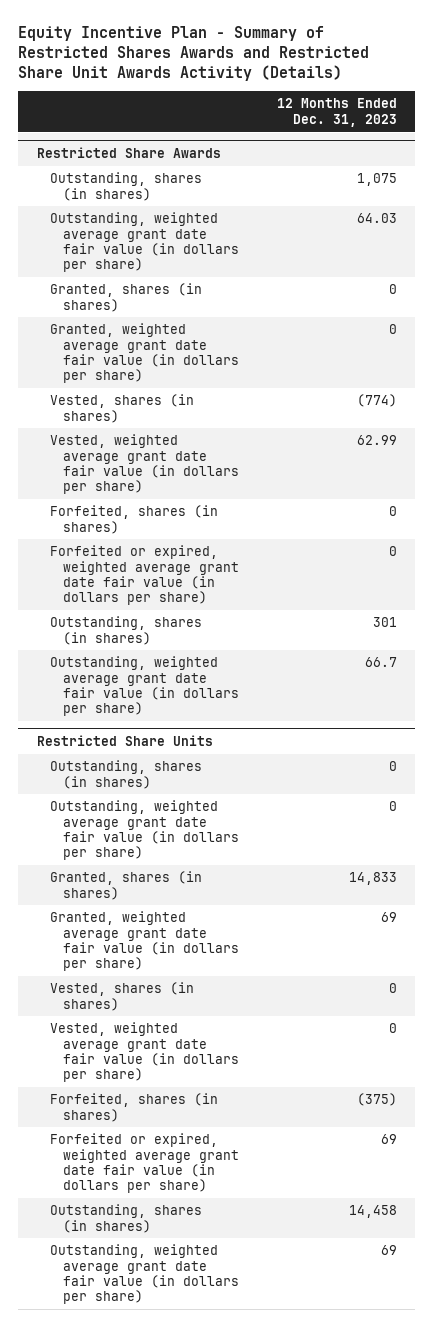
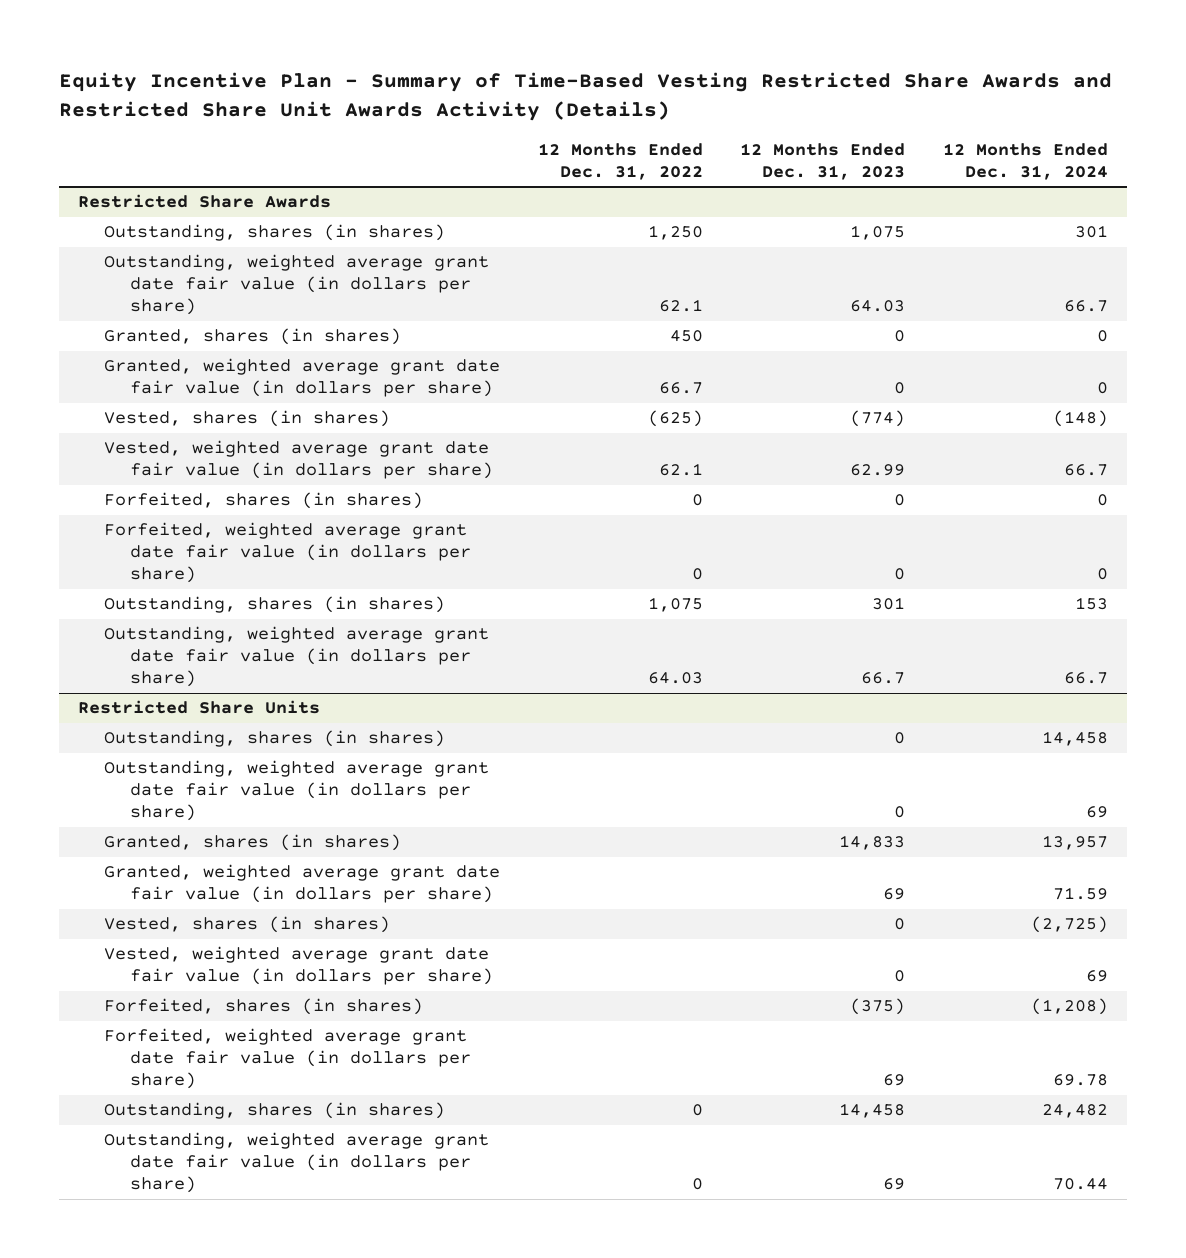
- Equity Incentive Plan - Summary of Restricted Shares Awards and Restricted Share Unit Awards Activity (Details)
+ Equity Incentive Plan - Summary of Time-Based Vesting Restricted Share Awards and Restricted Share Unit Awards Activity (Details)
- | 12 Months Ended Dec. 31, 2023
+ | 12 Months Ended Dec. 31, 2022 | 12 Months Ended Dec. 31, 2023 | 12 Months Ended Dec. 31, 2024
@ Restricted Share Awards
- Forfeited or expired, weighted average grant date fair value (in dollars per share) | 0
+ Forfeited, weighted average grant date fair value (in dollars per share) | 0 | 0 | 0
@ Restricted Share Units
- Forfeited or expired, weighted average grant date fair value (in dollars per share) | 69
+ Forfeited, weighted average grant date fair value (in dollars per share) | | 69 | 69.78

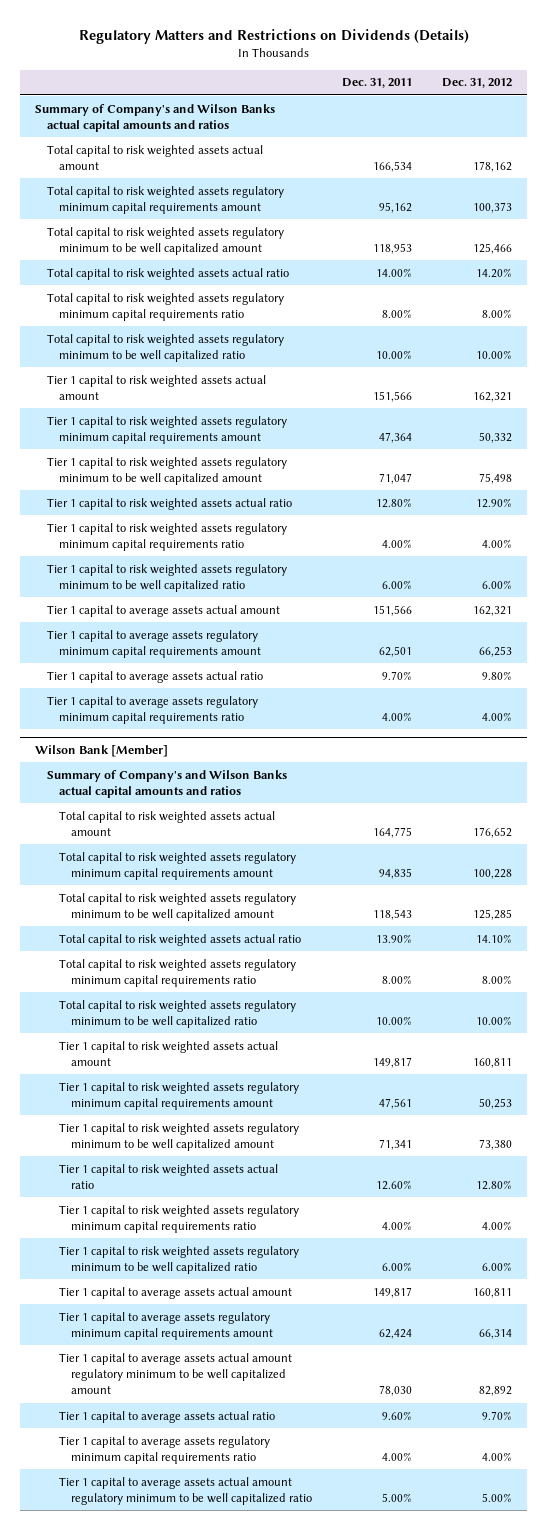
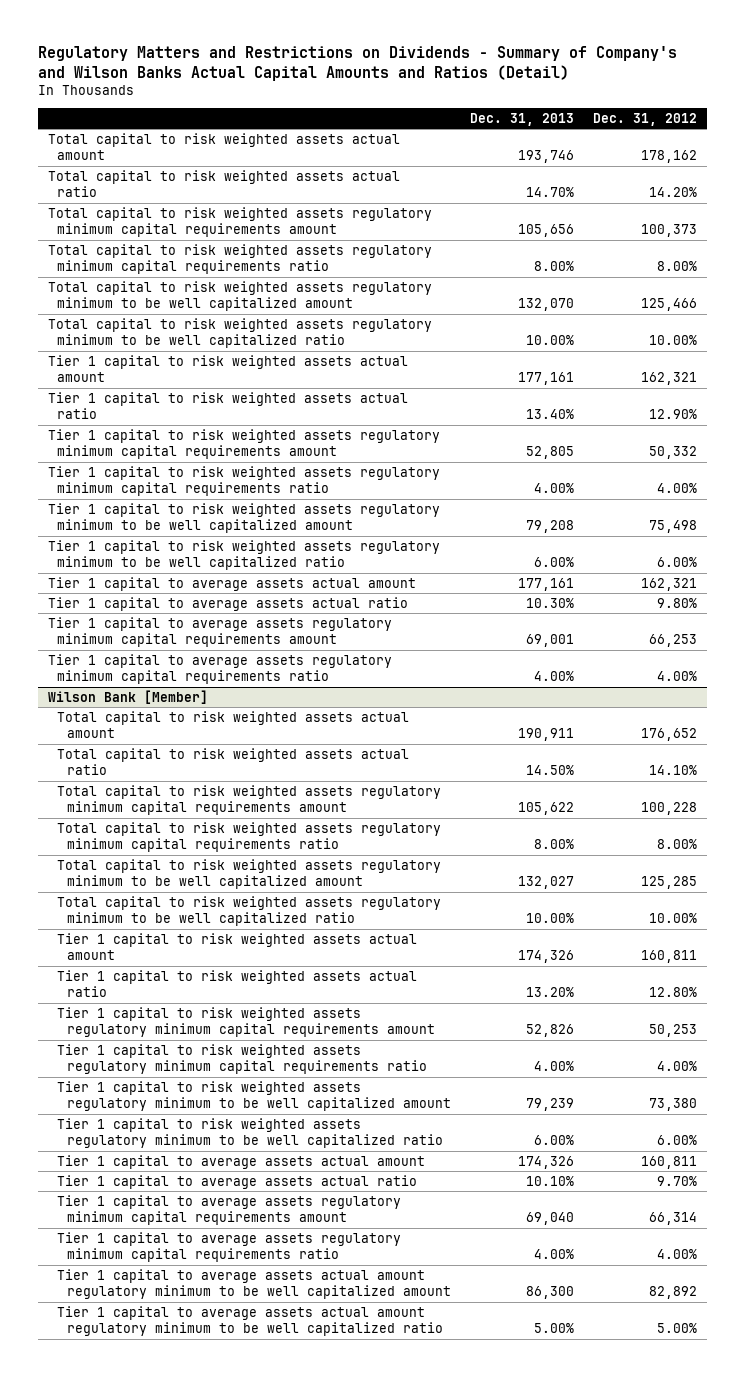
- Regulatory Matters and Restrictions on Dividends (Details)
+ Regulatory Matters and Restrictions on Dividends - Summary of Company's and Wilson Banks Actual Capital Amounts and Ratios (Detail)
- | Dec. 31, 2011 | Dec. 31, 2012
+ | Dec. 31, 2013 | Dec. 31, 2012
- Summary of Company's and Wilson Banks actual capital amounts and ratios
moved down: Total capital to risk weighted assets regulatory minimum capital requirements amount | 105,656 | 100,373
moved down: Total capital to risk weighted assets regulatory minimum to be well capitalized amount | 132,070 | 125,466
moved down: Tier 1 capital to risk weighted assets regulatory minimum capital requirements amount | 52,805 | 50,332
moved down: Tier 1 capital to risk weighted assets regulatory minimum to be well capitalized amount | 79,208 | 75,498
moved down: Tier 1 capital to average assets regulatory minimum capital requirements amount | 69,001 | 66,253
@ Wilson Bank [Member]
- Summary of Company's and Wilson Banks actual capital amounts and ratios
moved down: Total capital to risk weighted assets regulatory minimum capital requirements amount | 105,622 | 100,228
moved down: Total capital to risk weighted assets regulatory minimum to be well capitalized amount | 132,027 | 125,285
moved down: Tier 1 capital to risk weighted assets regulatory minimum capital requirements amount | 52,826 | 50,253
moved down: Tier 1 capital to risk weighted assets regulatory minimum to be well capitalized amount | 79,239 | 73,380
moved down: Tier 1 capital to average assets regulatory minimum capital requirements amount | 69,040 | 66,314
moved down: Tier 1 capital to average assets actual amount regulatory minimum to be well capitalized amount | 86,300 | 82,892

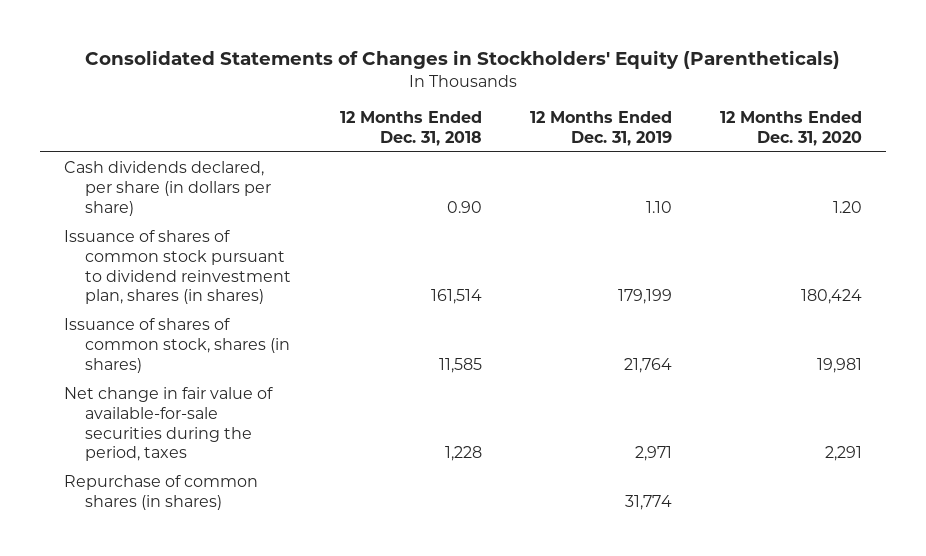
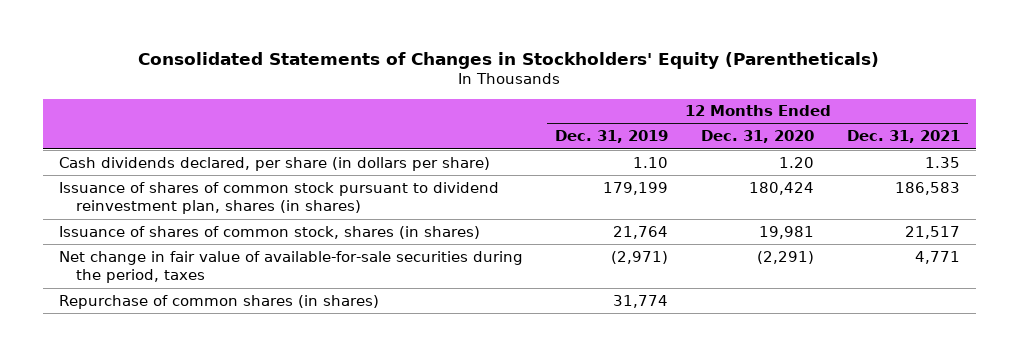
- | 12 Months Ended Dec. 31, 2018 | 12 Months Ended Dec. 31, 2019 | 12 Months Ended Dec. 31, 2020
+ | 12 Months Ended Dec. 31, 2019 | 12 Months Ended Dec. 31, 2020 | 12 Months Ended Dec. 31, 2021
- Net change in fair value of available-for-sale securities during the period, taxes | 1,228 | 2,971 | 2,291
+ Net change in fair value of available-for-sale securities during the period, taxes | (2,971) | (2,291) | 4,771

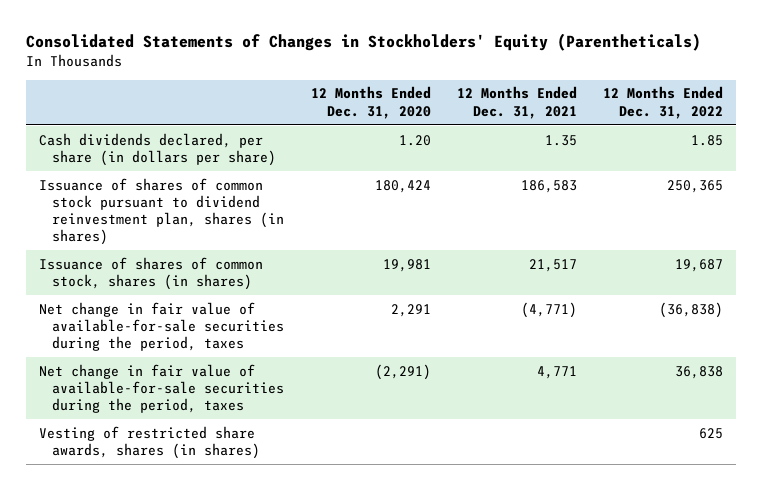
- | 12 Months Ended Dec. 31, 2019 | 12 Months Ended Dec. 31, 2020 | 12 Months Ended Dec. 31, 2021
+ | 12 Months Ended Dec. 31, 2020 | 12 Months Ended Dec. 31, 2021 | 12 Months Ended Dec. 31, 2022
+ Net change in fair value of available-for-sale securities during the period, taxes | 2,291 | (4,771) | (36,838)
- Repurchase of common shares (in shares) | 31,774 | |
+ Vesting of restricted share awards, shares (in shares) | | | 625

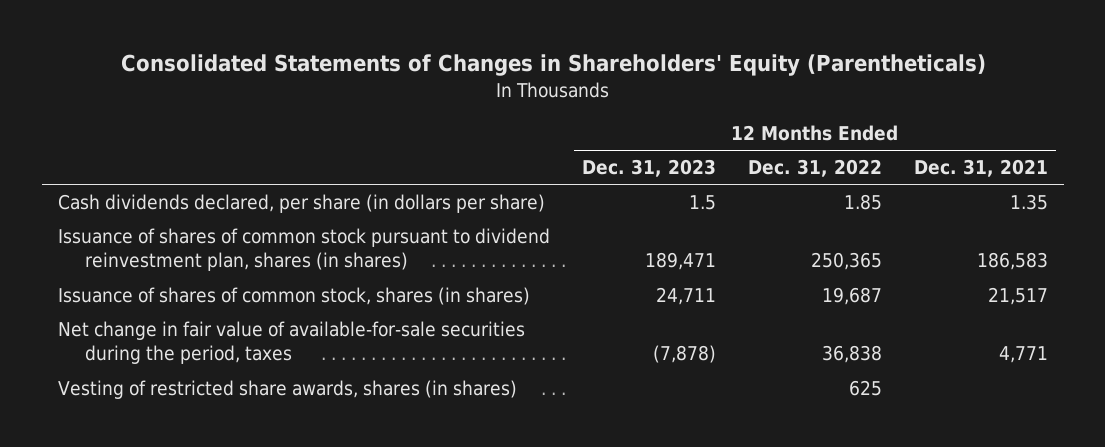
- Consolidated Statements of Changes in Stockholders' Equity (Parentheticals)
+ Consolidated Statements of Changes in Shareholders' Equity (Parentheticals)
- | 12 Months Ended Dec. 31, 2020 | 12 Months Ended Dec. 31, 2021 | 12 Months Ended Dec. 31, 2022
+ | 12 Months Ended Dec. 31, 2023 | 12 Months Ended Dec. 31, 2022 | 12 Months Ended Dec. 31, 2021
- Net change in fair value of available-for-sale securities during the period, taxes | 2,291 | (4,771) | (36,838)

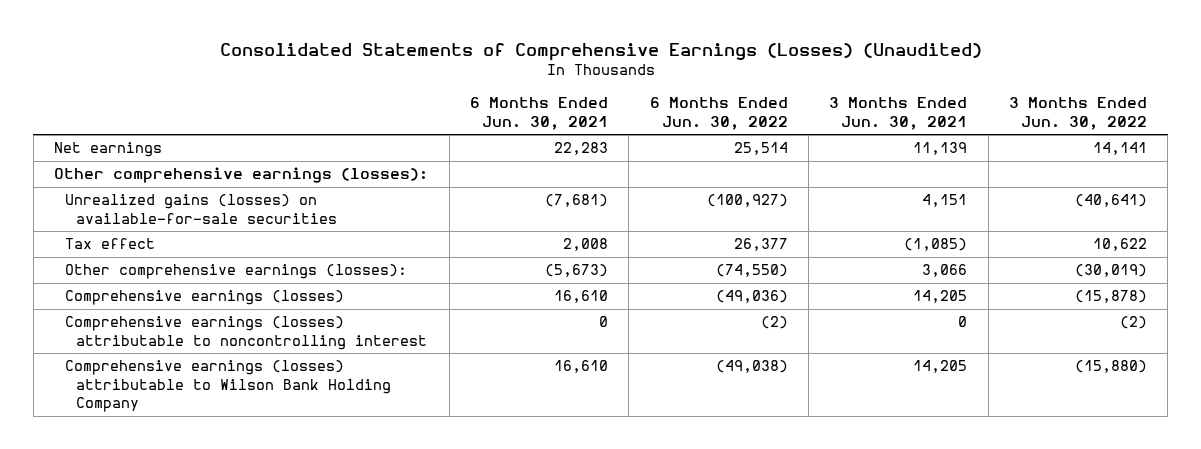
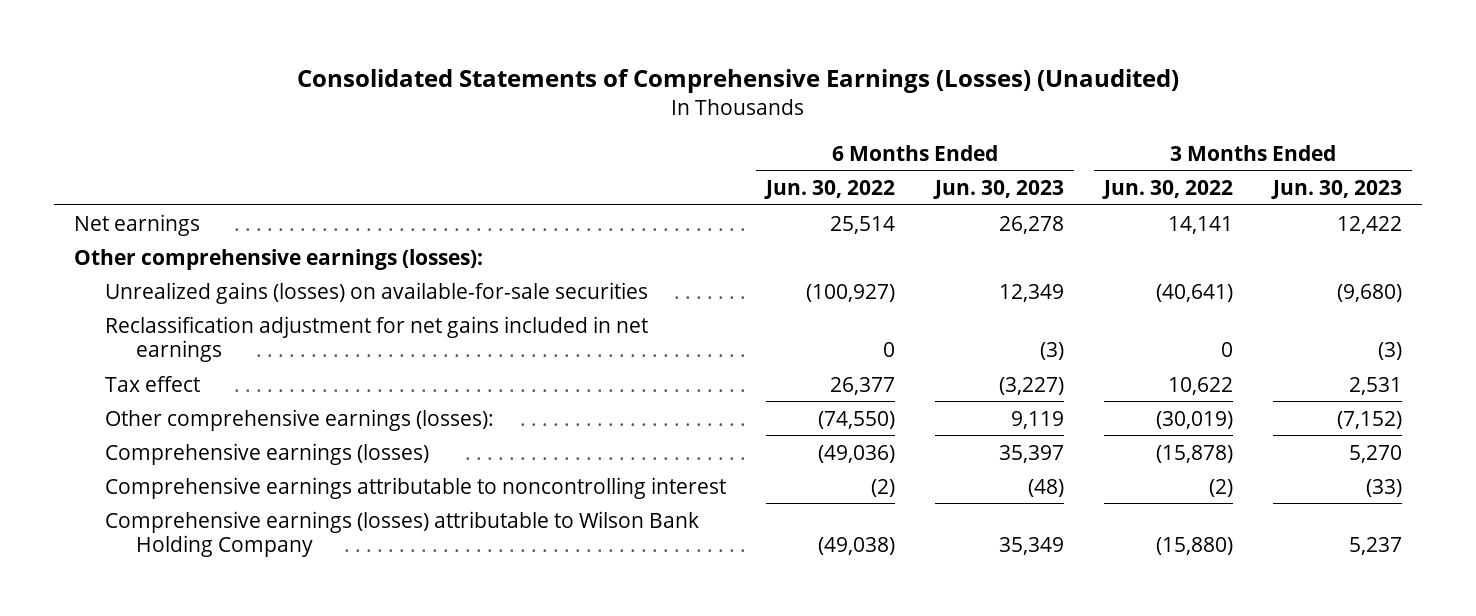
- | 6 Months Ended Jun. 30, 2021 | 6 Months Ended Jun. 30, 2022 | 3 Months Ended Jun. 30, 2021 | 3 Months Ended Jun. 30, 2022
+ | 6 Months Ended Jun. 30, 2022 | 6 Months Ended Jun. 30, 2023 | 3 Months Ended Jun. 30, 2022 | 3 Months Ended Jun. 30, 2023
+ Reclassification adjustment for net gains included in net earnings | 0 | (3) | 0 | (3)
- Comprehensive earnings (losses) attributable to noncontrolling interest | 0 | (2) | 0 | (2)
+ Comprehensive earnings attributable to noncontrolling interest | (2) | (48) | (2) | (33)

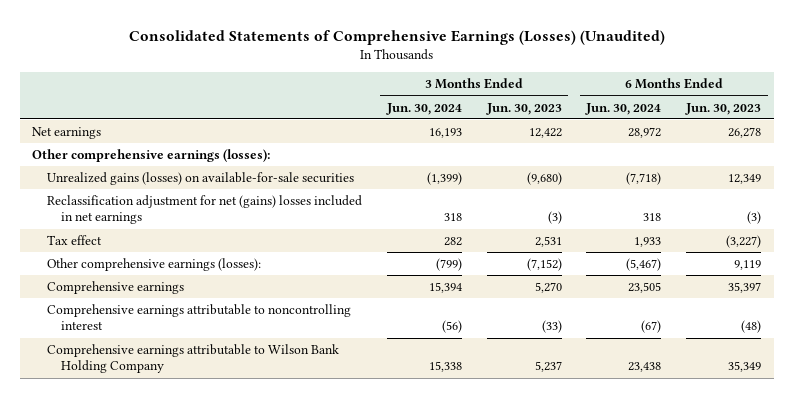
- | 6 Months Ended Jun. 30, 2022 | 6 Months Ended Jun. 30, 2023 | 3 Months Ended Jun. 30, 2022 | 3 Months Ended Jun. 30, 2023
+ | 3 Months Ended Jun. 30, 2024 | 3 Months Ended Jun. 30, 2023 | 6 Months Ended Jun. 30, 2024 | 6 Months Ended Jun. 30, 2023
- Reclassification adjustment for net gains included in net earnings | 0 | (3) | 0 | (3)
+ Reclassification adjustment for net (gains) losses included in net earnings | 318 | (3) | 318 | (3)
- Comprehensive earnings (losses) | (49,036) | 35,397 | (15,878) | 5,270
+ Comprehensive earnings | 15,394 | 5,270 | 23,505 | 35,397
- Comprehensive earnings (losses) attributable to Wilson Bank Holding Company | (49,038) | 35,349 | (15,880) | 5,237
+ Comprehensive earnings attributable to Wilson Bank Holding Company | 15,338 | 5,237 | 23,438 | 35,349

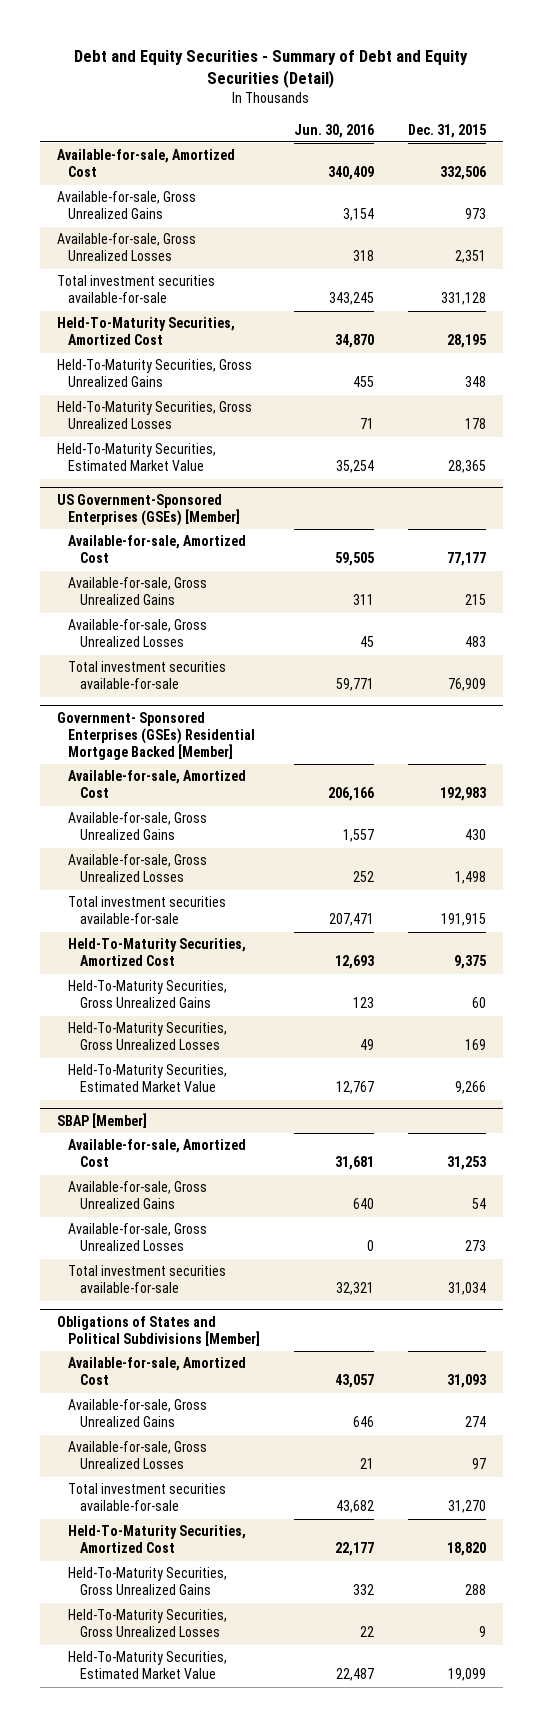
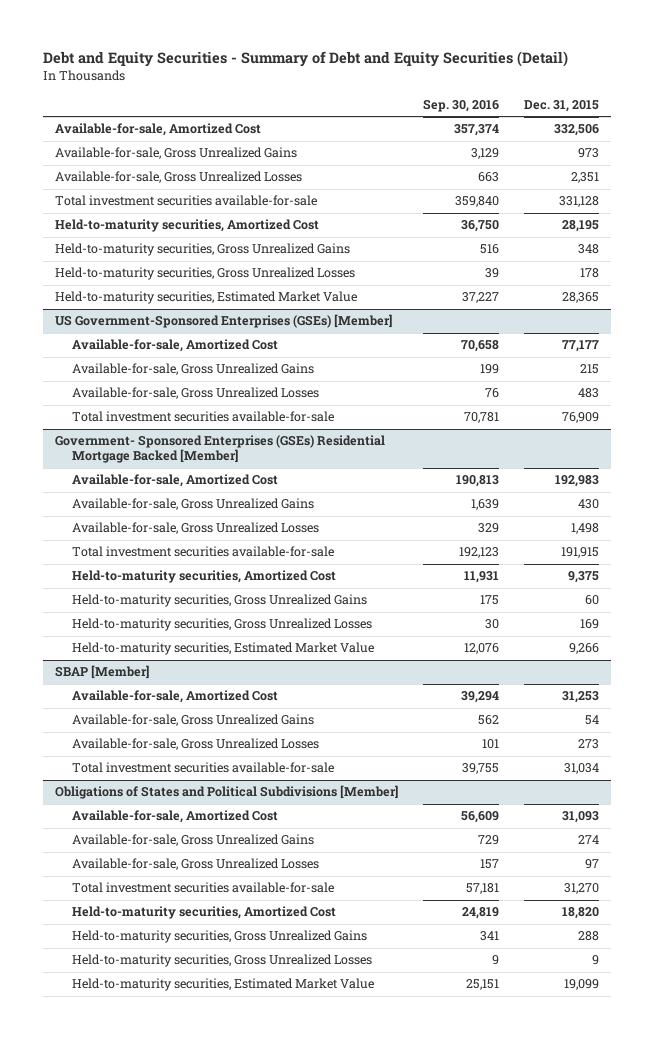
- | Jun. 30, 2016 | Dec. 31, 2015
+ | Sep. 30, 2016 | Dec. 31, 2015
- Held-To-Maturity Securities, Amortized Cost | 34,870 | 28,195
- Held-To-Maturity Securities, Gross Unrealized Gains | 455 | 348
- Held-To-Maturity Securities, Gross Unrealized Losses | 71 | 178
- Held-To-Maturity Securities, Estimated Market Value | 35,254 | 28,365
+ Held-to-maturity securities, Amortized Cost | 36,750 | 28,195
+ Held-to-maturity securities, Gross Unrealized Gains | 516 | 348
+ Held-to-maturity securities, Gross Unrealized Losses | 39 | 178
+ Held-to-maturity securities, Estimated Market Value | 37,227 | 28,365
@ Government- Sponsored Enterprises (GSEs) Residential Mortgage Backed [Member]
- Held-To-Maturity Securities, Amortized Cost | 12,693 | 9,375
- Held-To-Maturity Securities, Gross Unrealized Gains | 123 | 60
- Held-To-Maturity Securities, Gross Unrealized Losses | 49 | 169
- Held-To-Maturity Securities, Estimated Market Value | 12,767 | 9,266
+ Held-to-maturity securities, Amortized Cost | 11,931 | 9,375
+ Held-to-maturity securities, Gross Unrealized Gains | 175 | 60
+ Held-to-maturity securities, Gross Unrealized Losses | 30 | 169
+ Held-to-maturity securities, Estimated Market Value | 12,076 | 9,266
@ Obligations of States and Political Subdivisions [Member]
- Held-To-Maturity Securities, Amortized Cost | 22,177 | 18,820
- Held-To-Maturity Securities, Gross Unrealized Gains | 332 | 288
- Held-To-Maturity Securities, Gross Unrealized Losses | 22 | 9
- Held-To-Maturity Securities, Estimated Market Value | 22,487 | 19,099
+ Held-to-maturity securities, Amortized Cost | 24,819 | 18,820
+ Held-to-maturity securities, Gross Unrealized Gains | 341 | 288
+ Held-to-maturity securities, Gross Unrealized Losses | 9 | 9
+ Held-to-maturity securities, Estimated Market Value | 25,151 | 19,099

